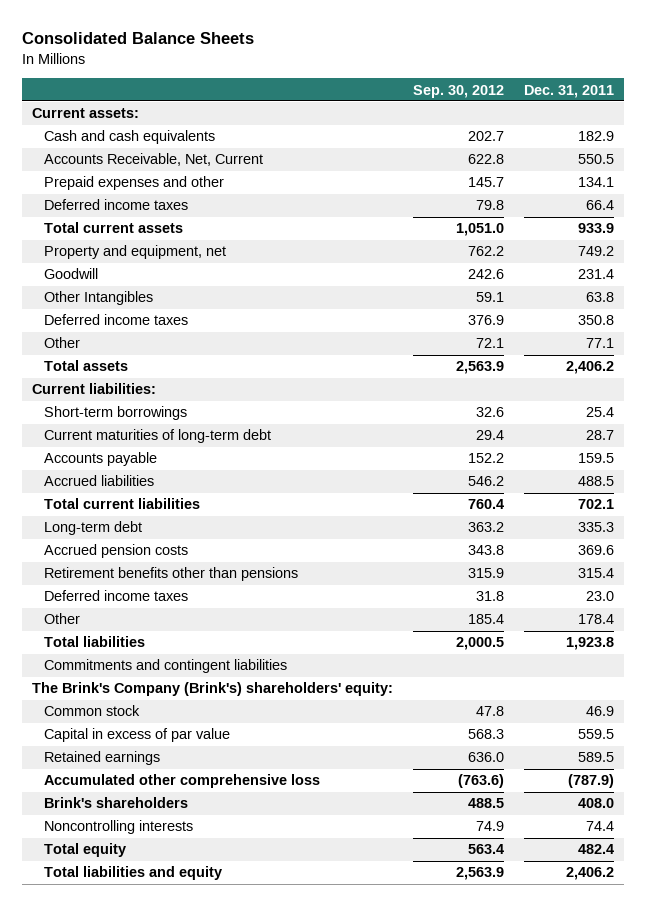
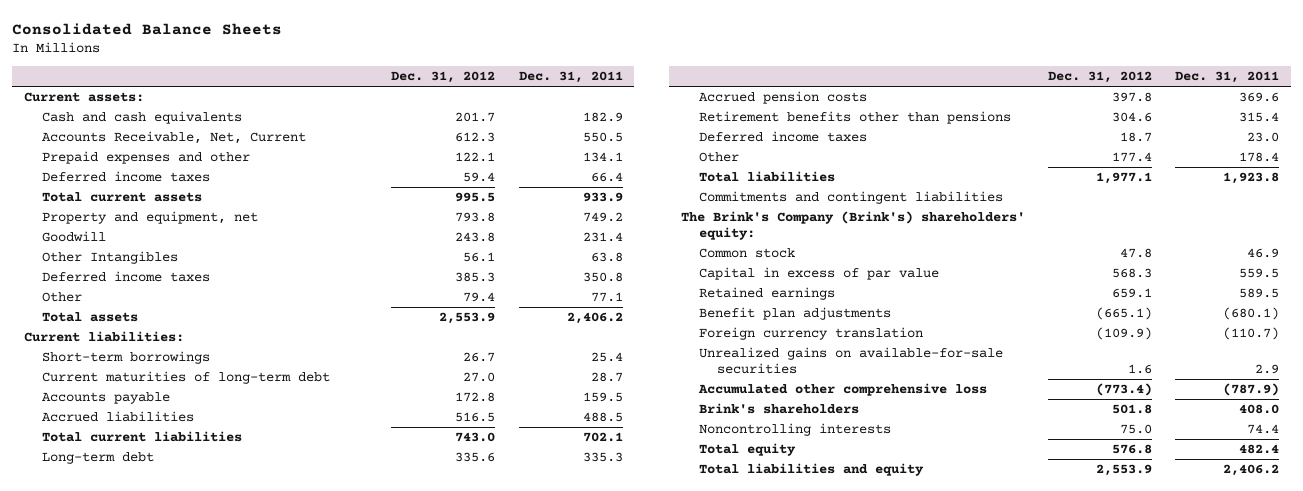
- | Sep. 30, 2012 | Dec. 31, 2011
+ | Dec. 31, 2012 | Dec. 31, 2011
+ Benefit plan adjustments | (665.1) | (680.1)
+ Foreign currency translation | (109.9) | (110.7)
+ Unrealized gains on available-for-sale securities | 1.6 | 2.9

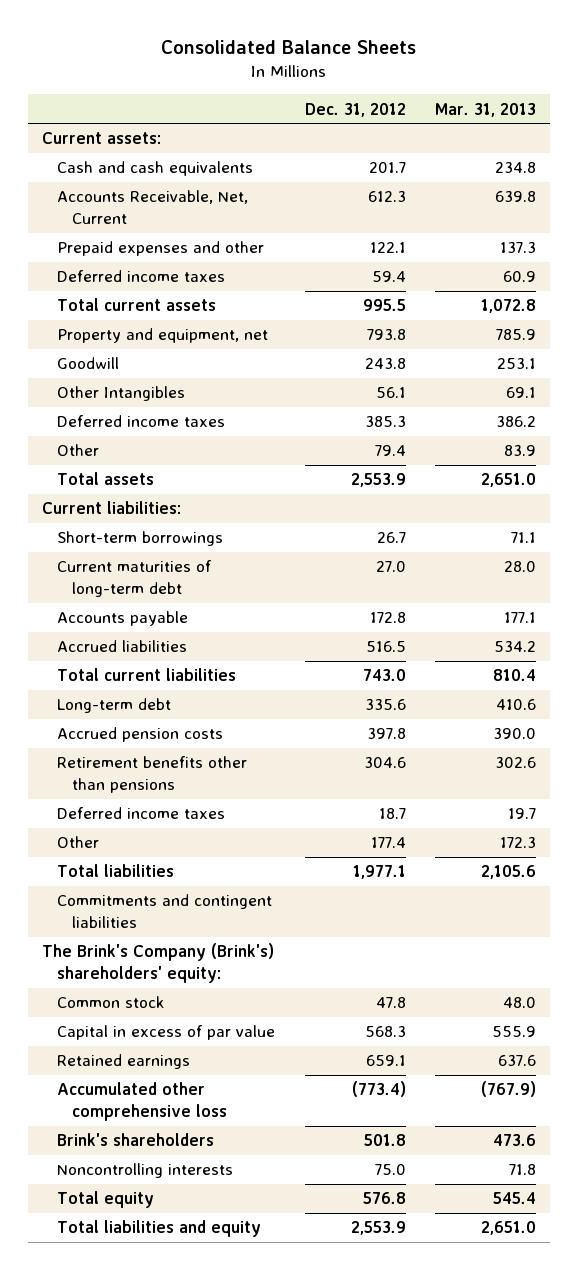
- | Dec. 31, 2012 | Dec. 31, 2011
+ | Dec. 31, 2012 | Mar. 31, 2013
- Benefit plan adjustments | (665.1) | (680.1)
- Foreign currency translation | (109.9) | (110.7)
- Unrealized gains on available-for-sale securities | 1.6 | 2.9

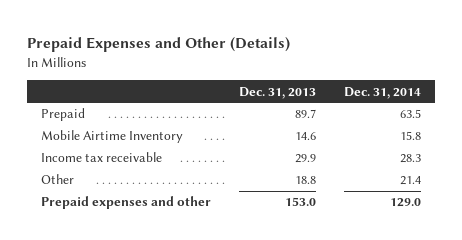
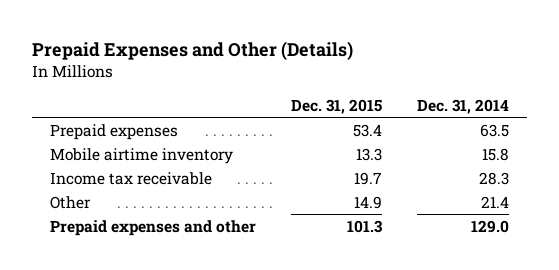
- | Dec. 31, 2013 | Dec. 31, 2014
+ | Dec. 31, 2015 | Dec. 31, 2014
- Prepaid | 89.7 | 63.5
- Mobile Airtime Inventory | 14.6 | 15.8
+ Prepaid expenses | 53.4 | 63.5
+ Mobile airtime inventory | 13.3 | 15.8

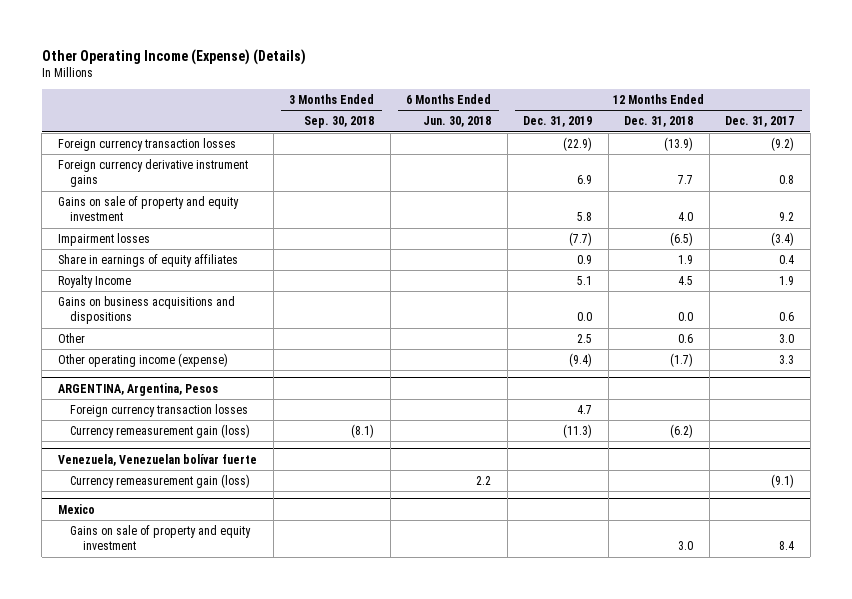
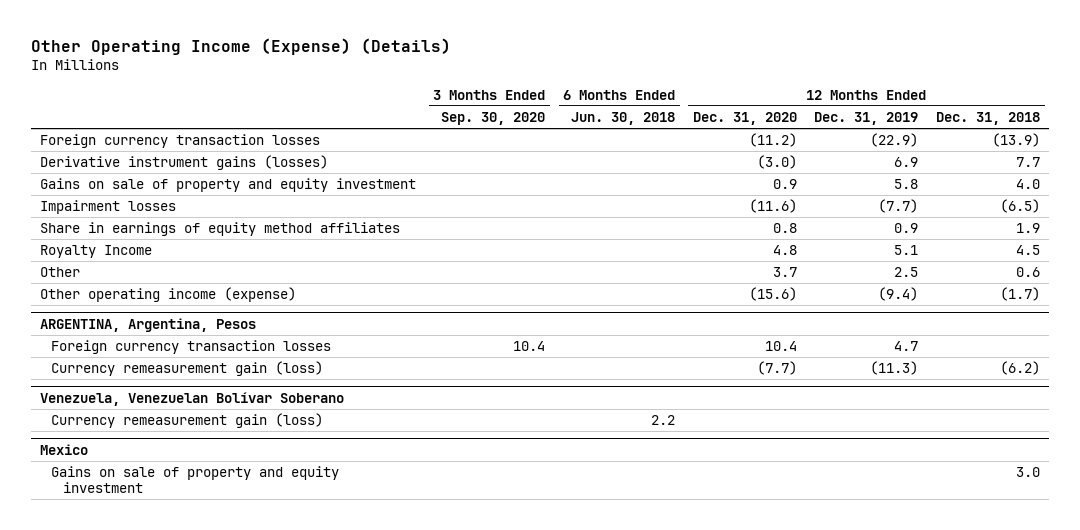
- | 3 Months Ended Sep. 30, 2018 | 6 Months Ended Jun. 30, 2018 | 12 Months Ended Dec. 31, 2019 | 12 Months Ended Dec. 31, 2018 | 12 Months Ended Dec. 31, 2017
+ | 3 Months Ended Sep. 30, 2020 | 6 Months Ended Jun. 30, 2018 | 12 Months Ended Dec. 31, 2020 | 12 Months Ended Dec. 31, 2019 | 12 Months Ended Dec. 31, 2018
- Foreign currency derivative instrument gains | | | 6.9 | 7.7 | 0.8
+ Derivative instrument gains (losses) | | | (3.0) | 6.9 | 7.7
- Share in earnings of equity affiliates | | | 0.9 | 1.9 | 0.4
+ Share in earnings of equity method affiliates | | | 0.8 | 0.9 | 1.9
- Gains on business acquisitions and dispositions | | | 0.0 | 0.0 | 0.6
- Venezuela, Venezuelan bolívar fuerte
+ Venezuela, Venezuelan Bolívar Soberano

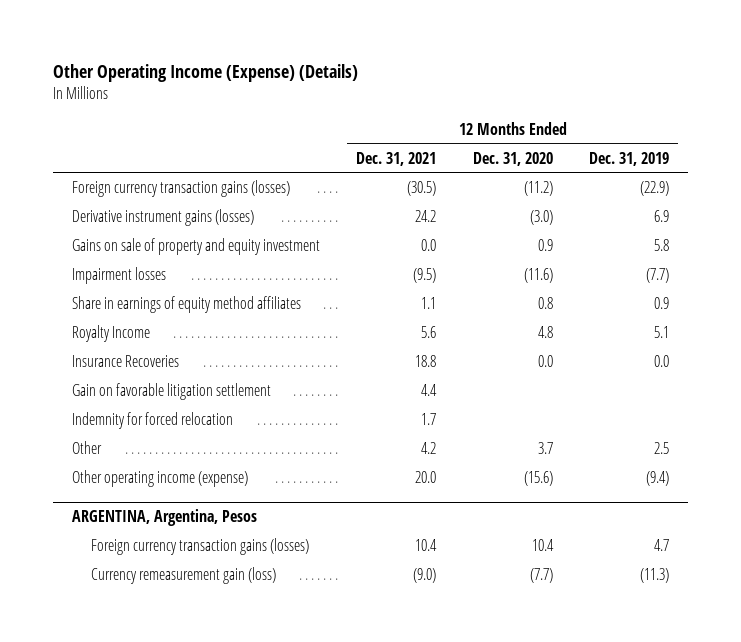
- | 3 Months Ended Sep. 30, 2020 | 6 Months Ended Jun. 30, 2018 | 12 Months Ended Dec. 31, 2020 | 12 Months Ended Dec. 31, 2019 | 12 Months Ended Dec. 31, 2018
+ | 12 Months Ended Dec. 31, 2021 | 12 Months Ended Dec. 31, 2020 | 12 Months Ended Dec. 31, 2019
- Foreign currency transaction losses | | | (11.2) | (22.9) | (13.9)
+ Foreign currency transaction gains (losses) | (30.5) | (11.2) | (22.9)
+ Insurance Recoveries | 18.8 | 0.0 | 0.0
+ Gain on favorable litigation settlement | 4.4 | |
+ Indemnity for forced relocation | 1.7 | |
@ ARGENTINA, Argentina, Pesos
- Foreign currency transaction losses | 10.4 | | 10.4 | 4.7 |
+ Foreign currency transaction gains (losses) | 10.4 | 10.4 | 4.7
- Venezuela, Venezuelan Bolívar Soberano
- Currency remeasurement gain (loss) | | 2.2 | | |
- Mexico
- Gains on sale of property and equity investment | | | | | 3.0

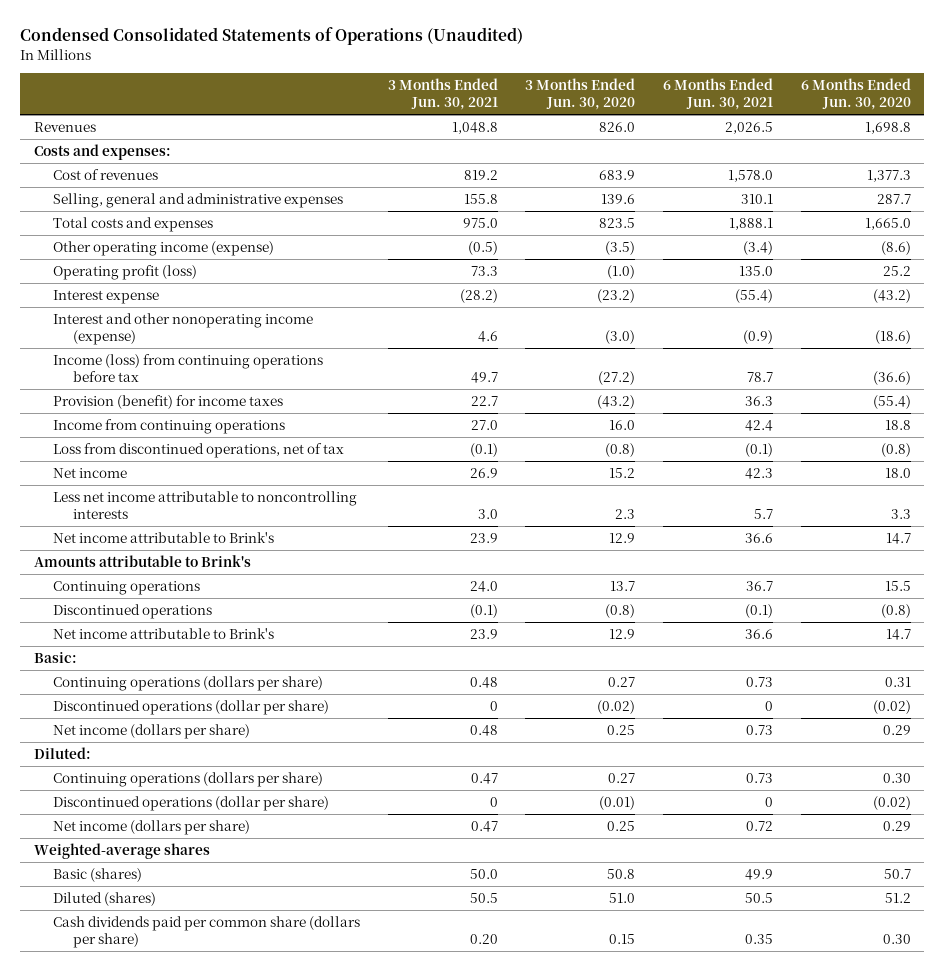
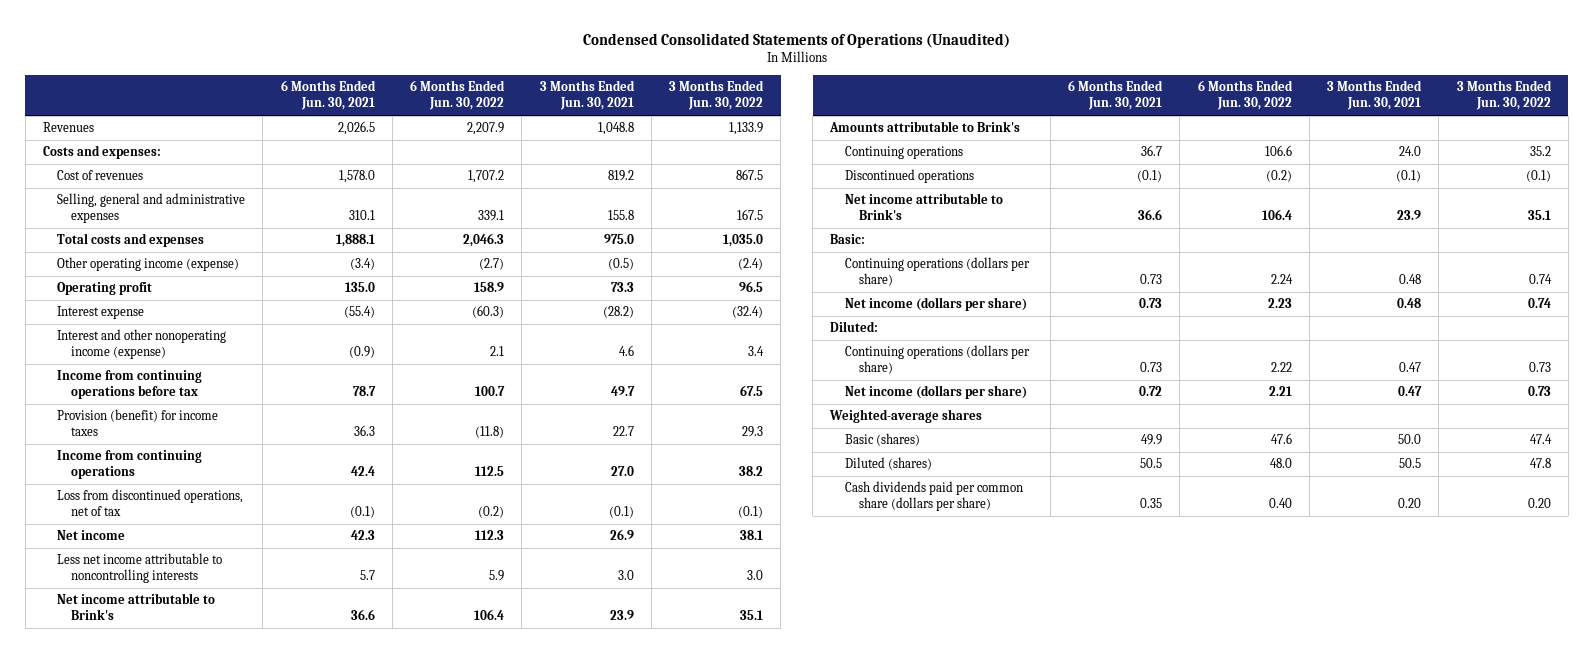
- | 3 Months Ended Jun. 30, 2021 | 3 Months Ended Jun. 30, 2020 | 6 Months Ended Jun. 30, 2021 | 6 Months Ended Jun. 30, 2020
+ | 6 Months Ended Jun. 30, 2021 | 6 Months Ended Jun. 30, 2022 | 3 Months Ended Jun. 30, 2021 | 3 Months Ended Jun. 30, 2022
- Operating profit (loss) | 73.3 | (1.0) | 135.0 | 25.2
+ Operating profit | 135.0 | 158.9 | 73.3 | 96.5
- Income (loss) from continuing operations before tax | 49.7 | (27.2) | 78.7 | (36.6)
+ Income from continuing operations before tax | 78.7 | 100.7 | 49.7 | 67.5
- Discontinued operations (dollar per share) | 0 | (0.02) | 0 | (0.02)
- Discontinued operations (dollar per share) | 0 | (0.01) | 0 | (0.02)

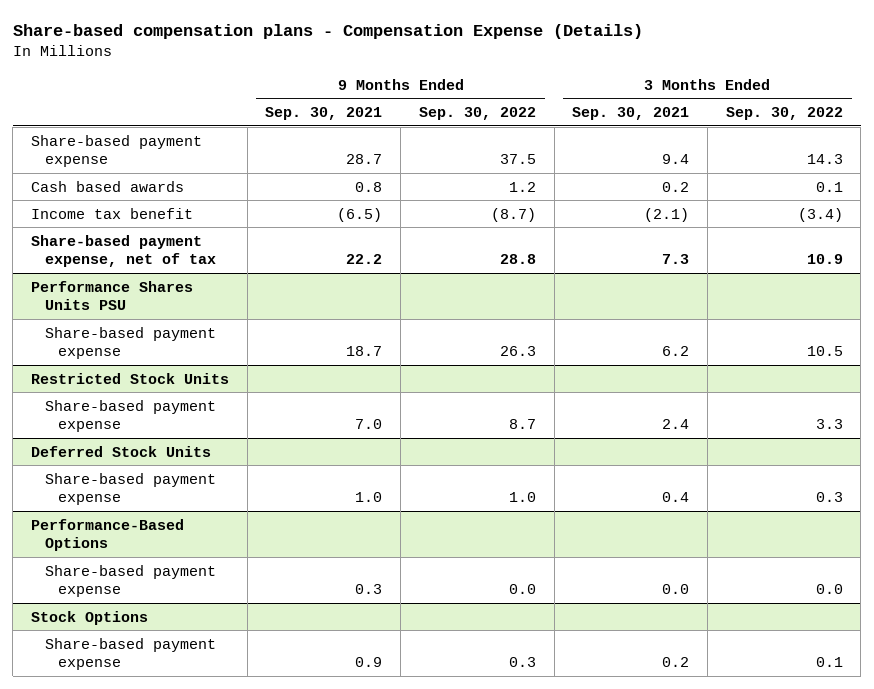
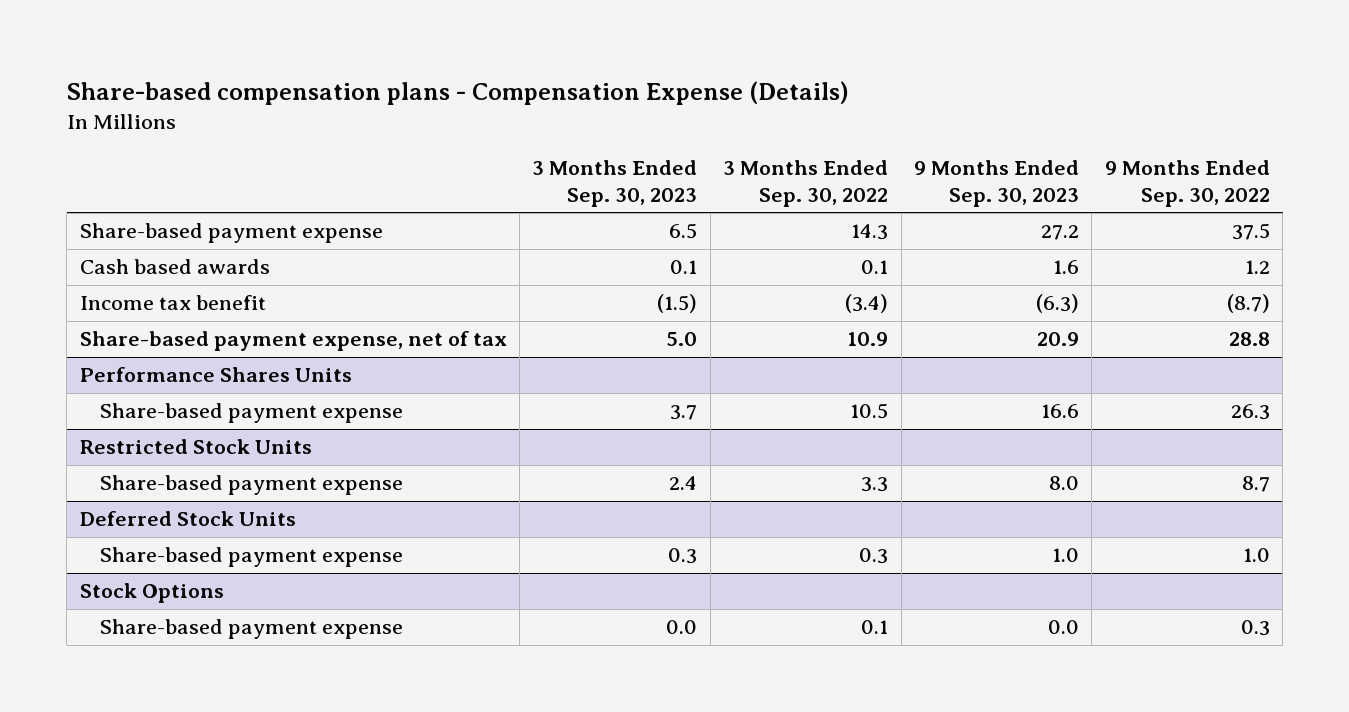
- | 9 Months Ended Sep. 30, 2021 | 9 Months Ended Sep. 30, 2022 | 3 Months Ended Sep. 30, 2021 | 3 Months Ended Sep. 30, 2022
+ | 3 Months Ended Sep. 30, 2023 | 3 Months Ended Sep. 30, 2022 | 9 Months Ended Sep. 30, 2023 | 9 Months Ended Sep. 30, 2022
- Performance Shares Units PSU
+ Performance Shares Units
- Performance-Based Options
- Share-based payment expense | 0.3 | 0.0 | 0.0 | 0.0

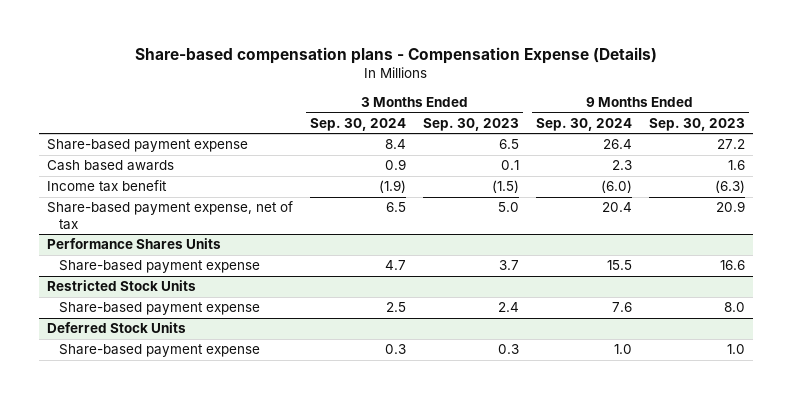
- | 3 Months Ended Sep. 30, 2023 | 3 Months Ended Sep. 30, 2022 | 9 Months Ended Sep. 30, 2023 | 9 Months Ended Sep. 30, 2022
+ | 3 Months Ended Sep. 30, 2024 | 3 Months Ended Sep. 30, 2023 | 9 Months Ended Sep. 30, 2024 | 9 Months Ended Sep. 30, 2023
- Stock Options
- Share-based payment expense | 0.0 | 0.1 | 0.0 | 0.3

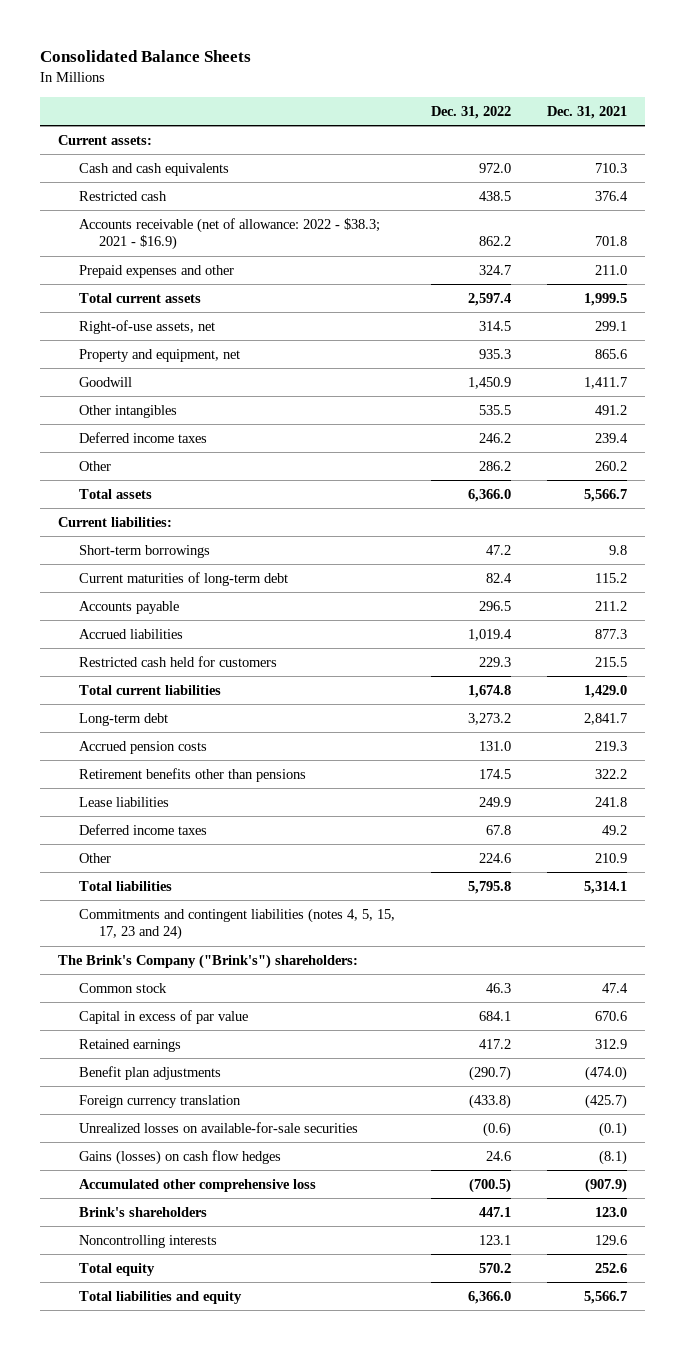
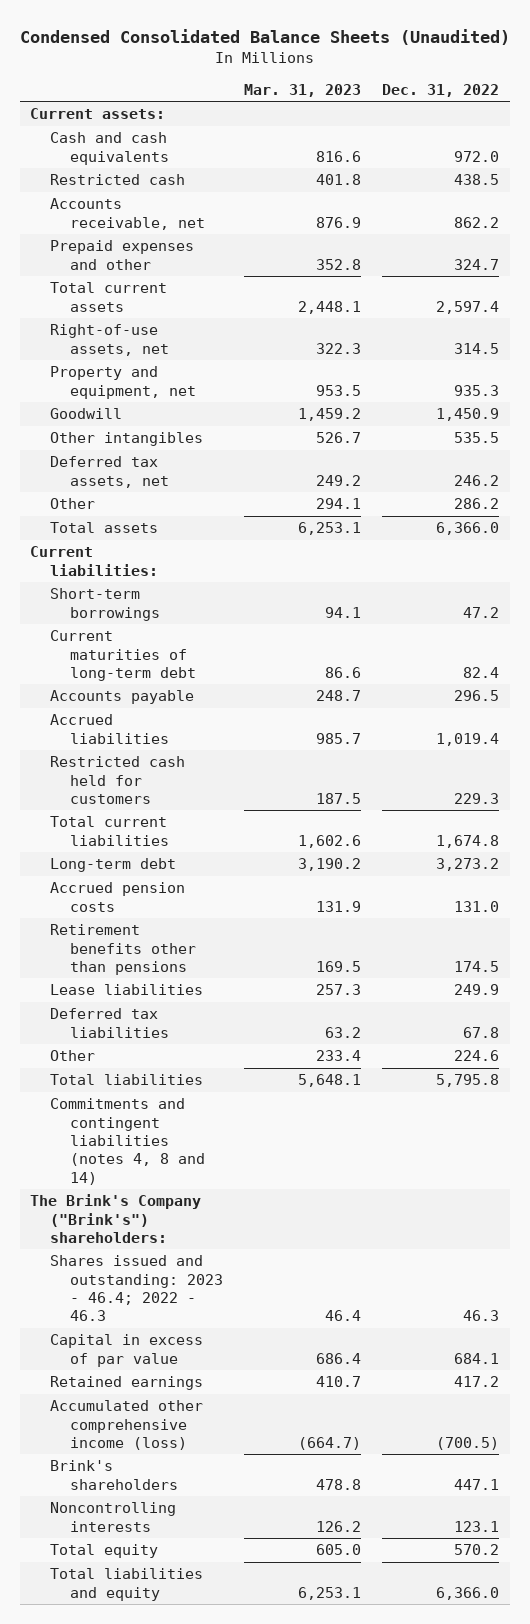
- Consolidated Balance Sheets
+ Condensed Consolidated Balance Sheets (Unaudited)
- | Dec. 31, 2022 | Dec. 31, 2021
+ | Mar. 31, 2023 | Dec. 31, 2022
- Accounts receivable (net of allowance: 2022 - $38.3; 2021 - $16.9) | 862.2 | 701.8
+ Accounts receivable, net | 876.9 | 862.2
- Deferred income taxes | 246.2 | 239.4
+ Deferred tax assets, net | 249.2 | 246.2
- Deferred income taxes | 67.8 | 49.2
+ Deferred tax liabilities | 63.2 | 67.8
- Commitments and contingent liabilities (notes 4, 5, 15, 17, 23 and 24)
+ Commitments and contingent liabilities (notes 4, 8 and 14)
- Common stock | 46.3 | 47.4
+ Shares issued and outstanding: 2023 - 46.4; 2022 - 46.3 | 46.4 | 46.3
- Benefit plan adjustments | (290.7) | (474.0)
- Foreign currency translation | (433.8) | (425.7)
- Unrealized losses on available-for-sale securities | (0.6) | (0.1)
- Gains (losses) on cash flow hedges | 24.6 | (8.1)
- Accumulated other comprehensive loss | (700.5) | (907.9)
+ Accumulated other comprehensive income (loss) | (664.7) | (700.5)

